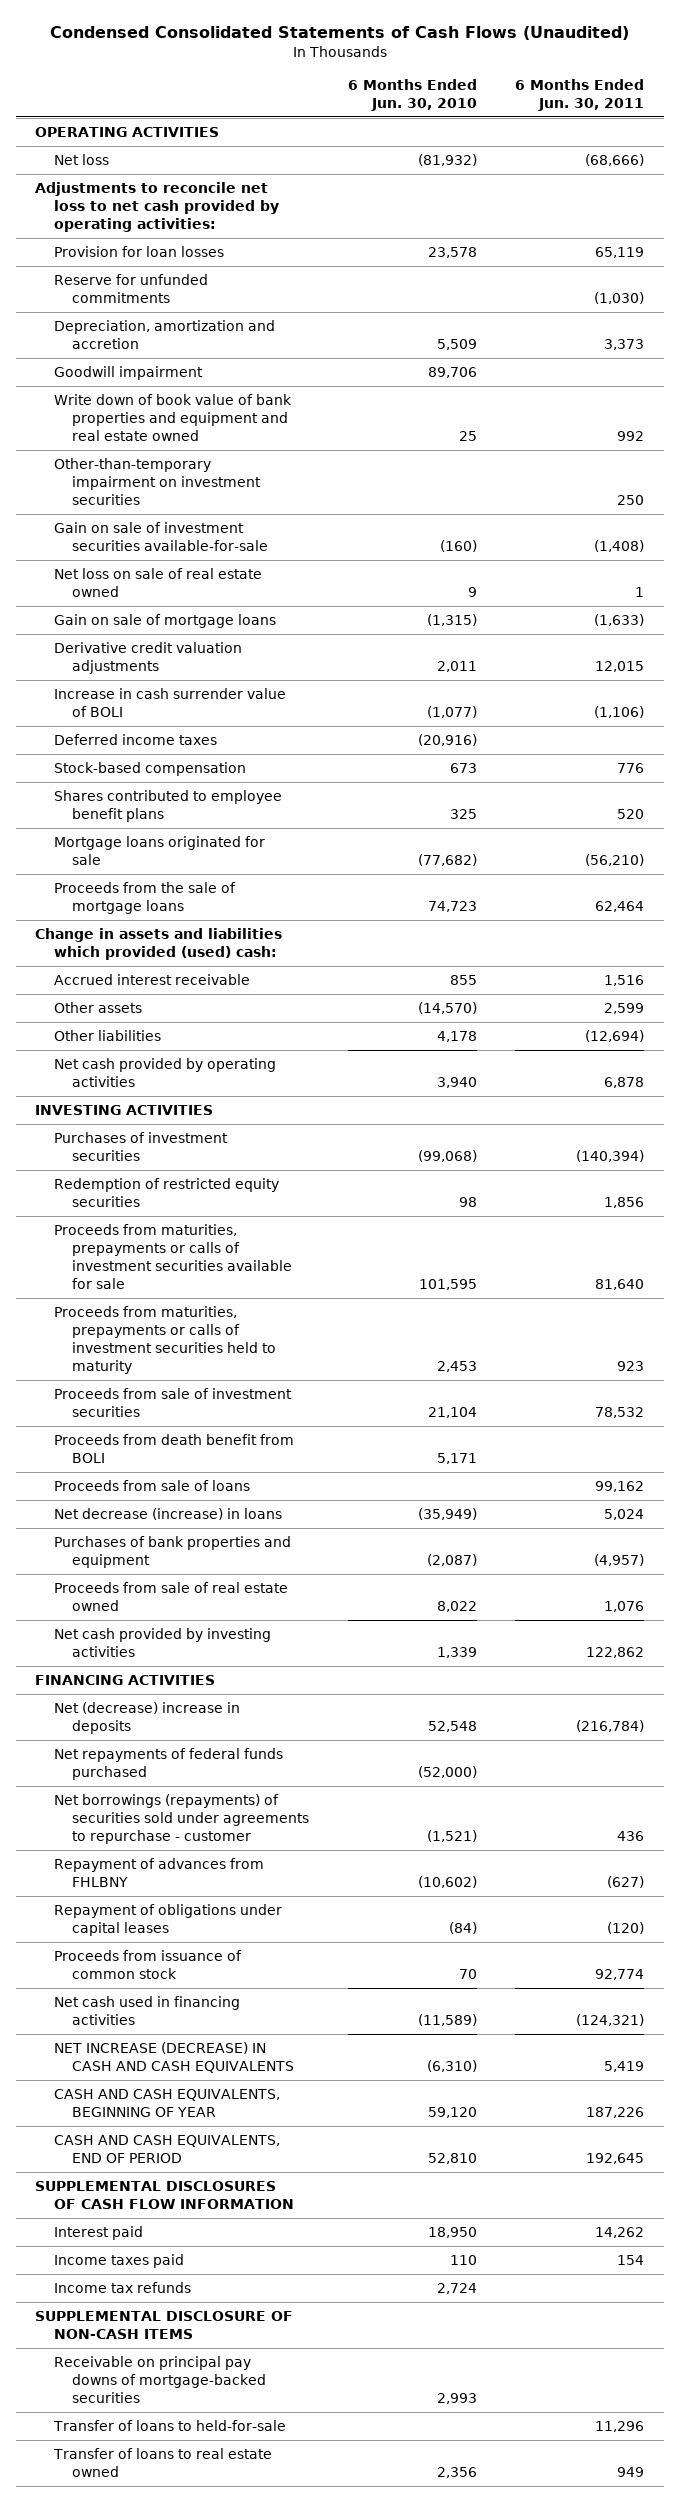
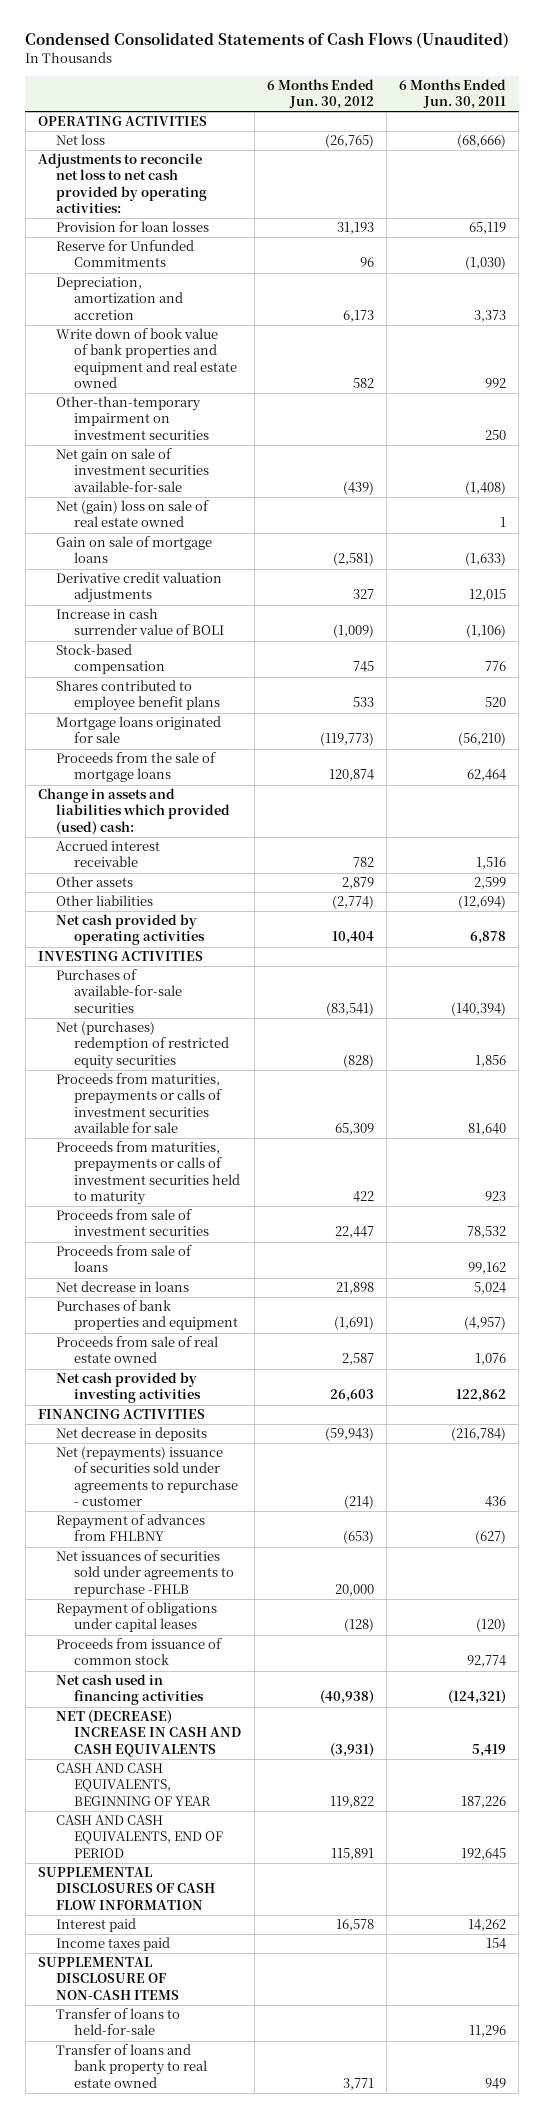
- | 6 Months Ended Jun. 30, 2010 | 6 Months Ended Jun. 30, 2011
+ | 6 Months Ended Jun. 30, 2012 | 6 Months Ended Jun. 30, 2011
- Reserve for unfunded commitments | | (1,030)
+ Reserve for Unfunded Commitments | 96 | (1,030)
- Goodwill impairment | 89,706 |
- Gain on sale of investment securities available-for-sale | (160) | (1,408)
- Net loss on sale of real estate owned | 9 | 1
+ Net gain on sale of investment securities available-for-sale | (439) | (1,408)
+ Net (gain) loss on sale of real estate owned | | 1
- Deferred income taxes | (20,916) |
- Purchases of investment securities | (99,068) | (140,394)
- Redemption of restricted equity securities | 98 | 1,856
+ Purchases of available-for-sale securities | (83,541) | (140,394)
+ Net (purchases) redemption of restricted equity securities | (828) | 1,856
- Proceeds from death benefit from BOLI | 5,171 |
- Net decrease (increase) in loans | (35,949) | 5,024
+ Net decrease in loans | 21,898 | 5,024
- Net (decrease) increase in deposits | 52,548 | (216,784)
- Net repayments of federal funds purchased | (52,000) |
- Net borrowings (repayments) of securities sold under agreements to repurchase - customer | (1,521) | 436
+ Net decrease in deposits | (59,943) | (216,784)
+ Net (repayments) issuance of securities sold under agreements to repurchase - customer | (214) | 436
+ Net issuances of securities sold under agreements to repurchase -FHLB | 20,000 |
- NET INCREASE (DECREASE) IN CASH AND CASH EQUIVALENTS | (6,310) | 5,419
+ NET (DECREASE) INCREASE IN CASH AND CASH EQUIVALENTS | (3,931) | 5,419
- Income tax refunds | 2,724 |
- Receivable on principal pay downs of mortgage-backed securities | 2,993 |
- Transfer of loans to real estate owned | 2,356 | 949
+ Transfer of loans and bank property to real estate owned | 3,771 | 949

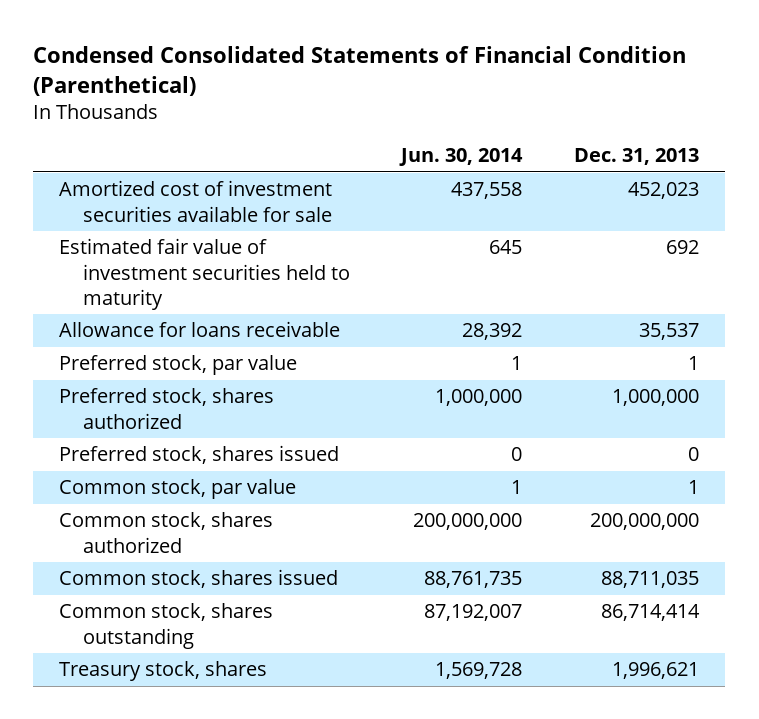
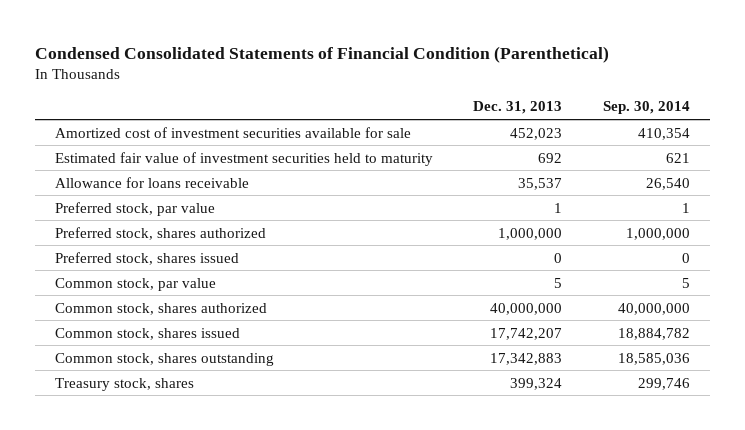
- | Jun. 30, 2014 | Dec. 31, 2013
+ | Dec. 31, 2013 | Sep. 30, 2014
- Common stock, par value | 1 | 1
- Common stock, shares authorized | 200,000,000 | 200,000,000
- Common stock, shares issued | 88,761,735 | 88,711,035
- Common stock, shares outstanding | 87,192,007 | 86,714,414
- Treasury stock, shares | 1,569,728 | 1,996,621
+ Common stock, par value | 5 | 5
+ Common stock, shares authorized | 40,000,000 | 40,000,000
+ Common stock, shares issued | 17,742,207 | 18,884,782
+ Common stock, shares outstanding | 17,342,883 | 18,585,036
+ Treasury stock, shares | 399,324 | 299,746

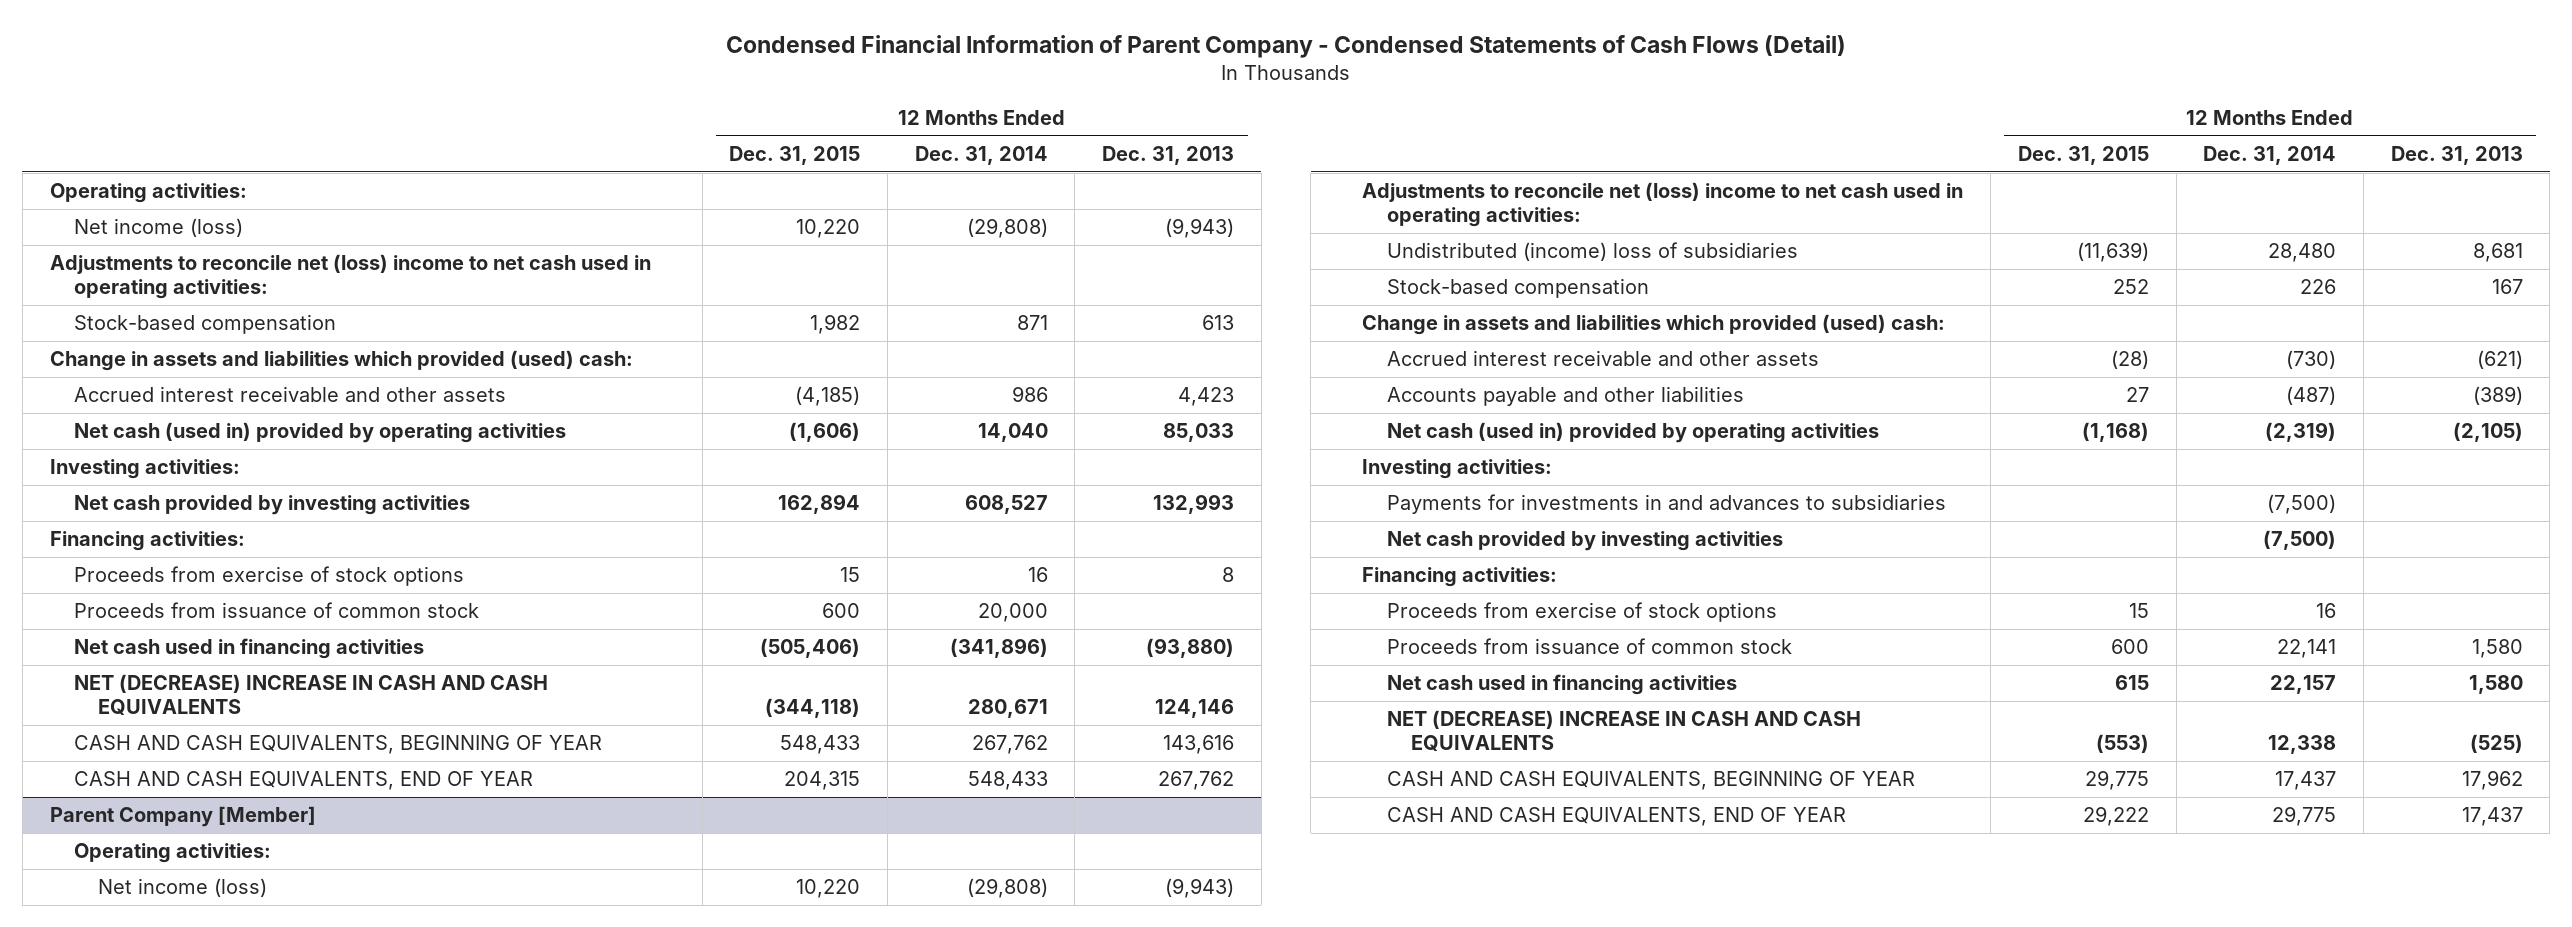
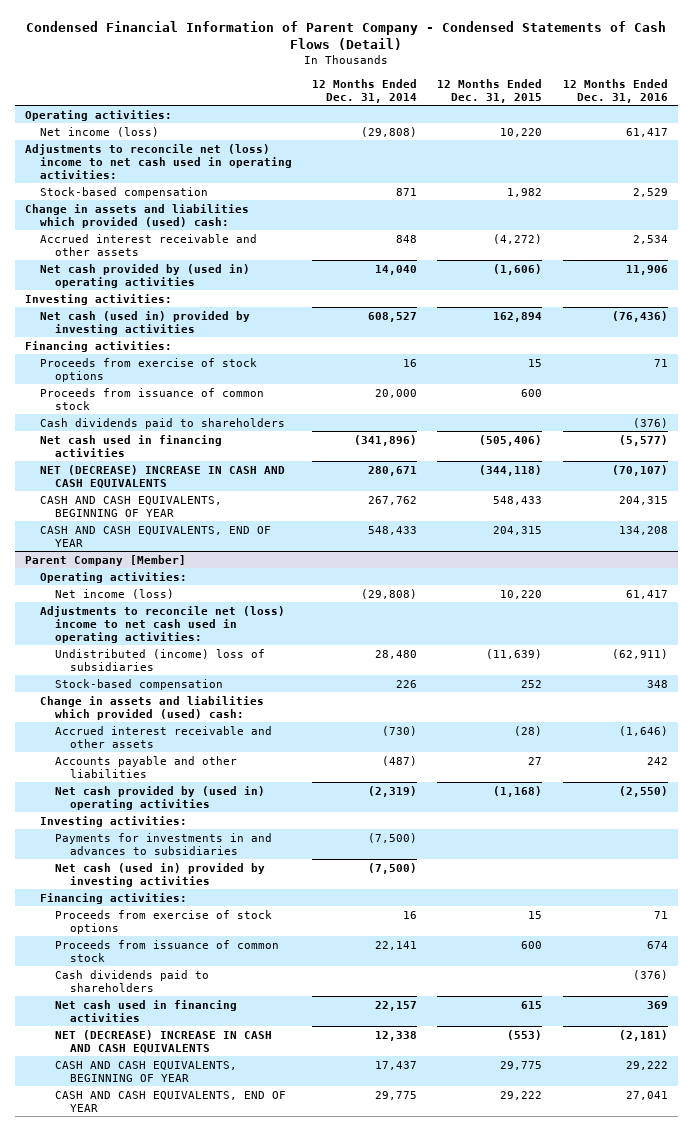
- | 12 Months Ended Dec. 31, 2015 | 12 Months Ended Dec. 31, 2014 | 12 Months Ended Dec. 31, 2013
+ | 12 Months Ended Dec. 31, 2014 | 12 Months Ended Dec. 31, 2015 | 12 Months Ended Dec. 31, 2016
- Accrued interest receivable and other assets | (4,185) | 986 | 4,423
- Net cash (used in) provided by operating activities | (1,606) | 14,040 | 85,033
+ Accrued interest receivable and other assets | 848 | (4,272) | 2,534
+ Net cash provided by (used in) operating activities | 14,040 | (1,606) | 11,906
- Net cash provided by investing activities | 162,894 | 608,527 | 132,993
+ Net cash (used in) provided by investing activities | 608,527 | 162,894 | (76,436)
+ Cash dividends paid to shareholders | | | (376)
@ Parent Company [Member]
- Net cash (used in) provided by operating activities | (1,168) | (2,319) | (2,105)
+ Net cash provided by (used in) operating activities | (2,319) | (1,168) | (2,550)
- Net cash provided by investing activities | | (7,500) |
+ Net cash (used in) provided by investing activities | (7,500) | |
+ Cash dividends paid to shareholders | | | (376)

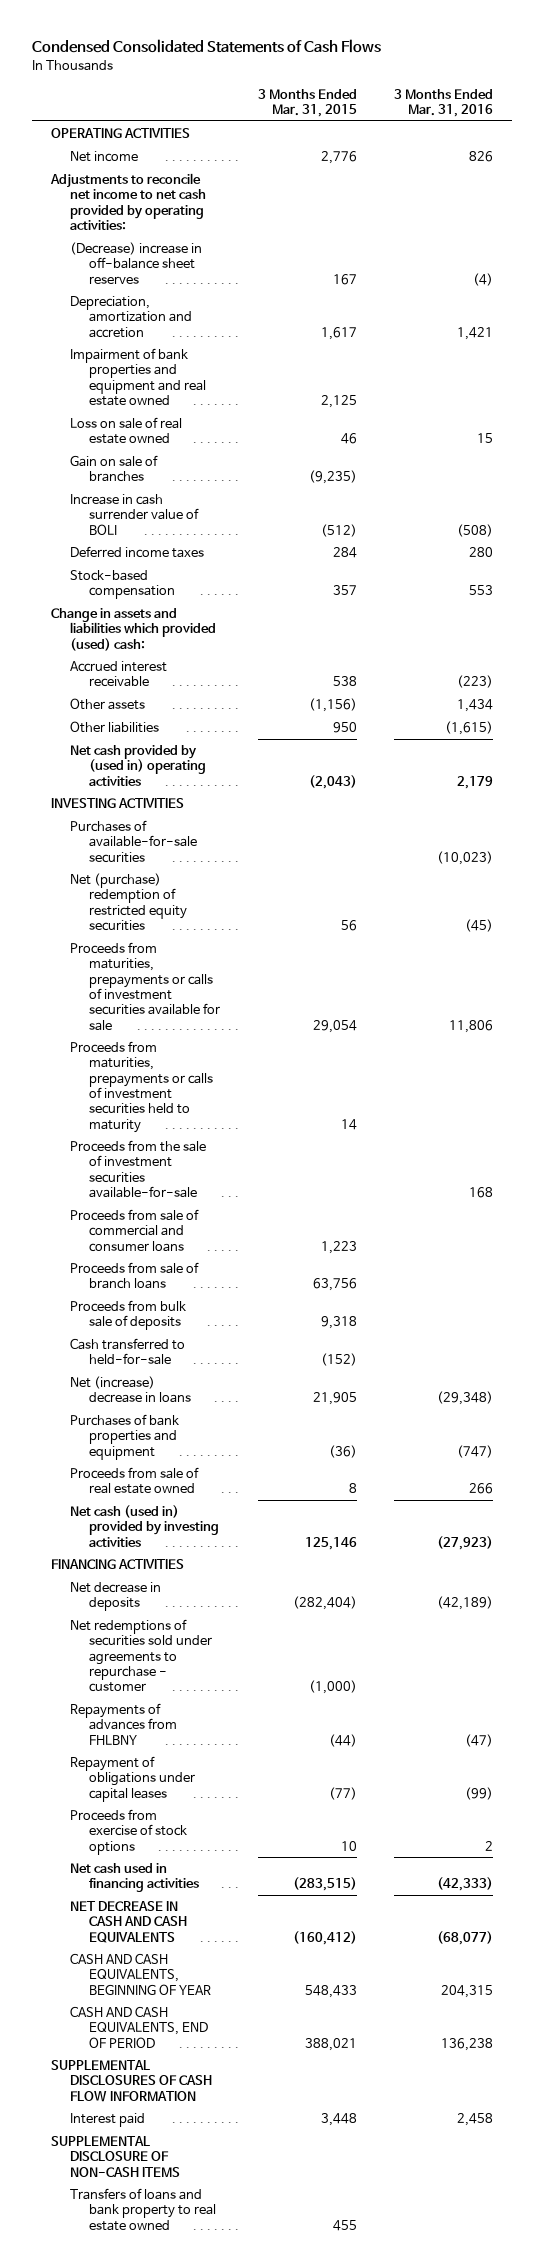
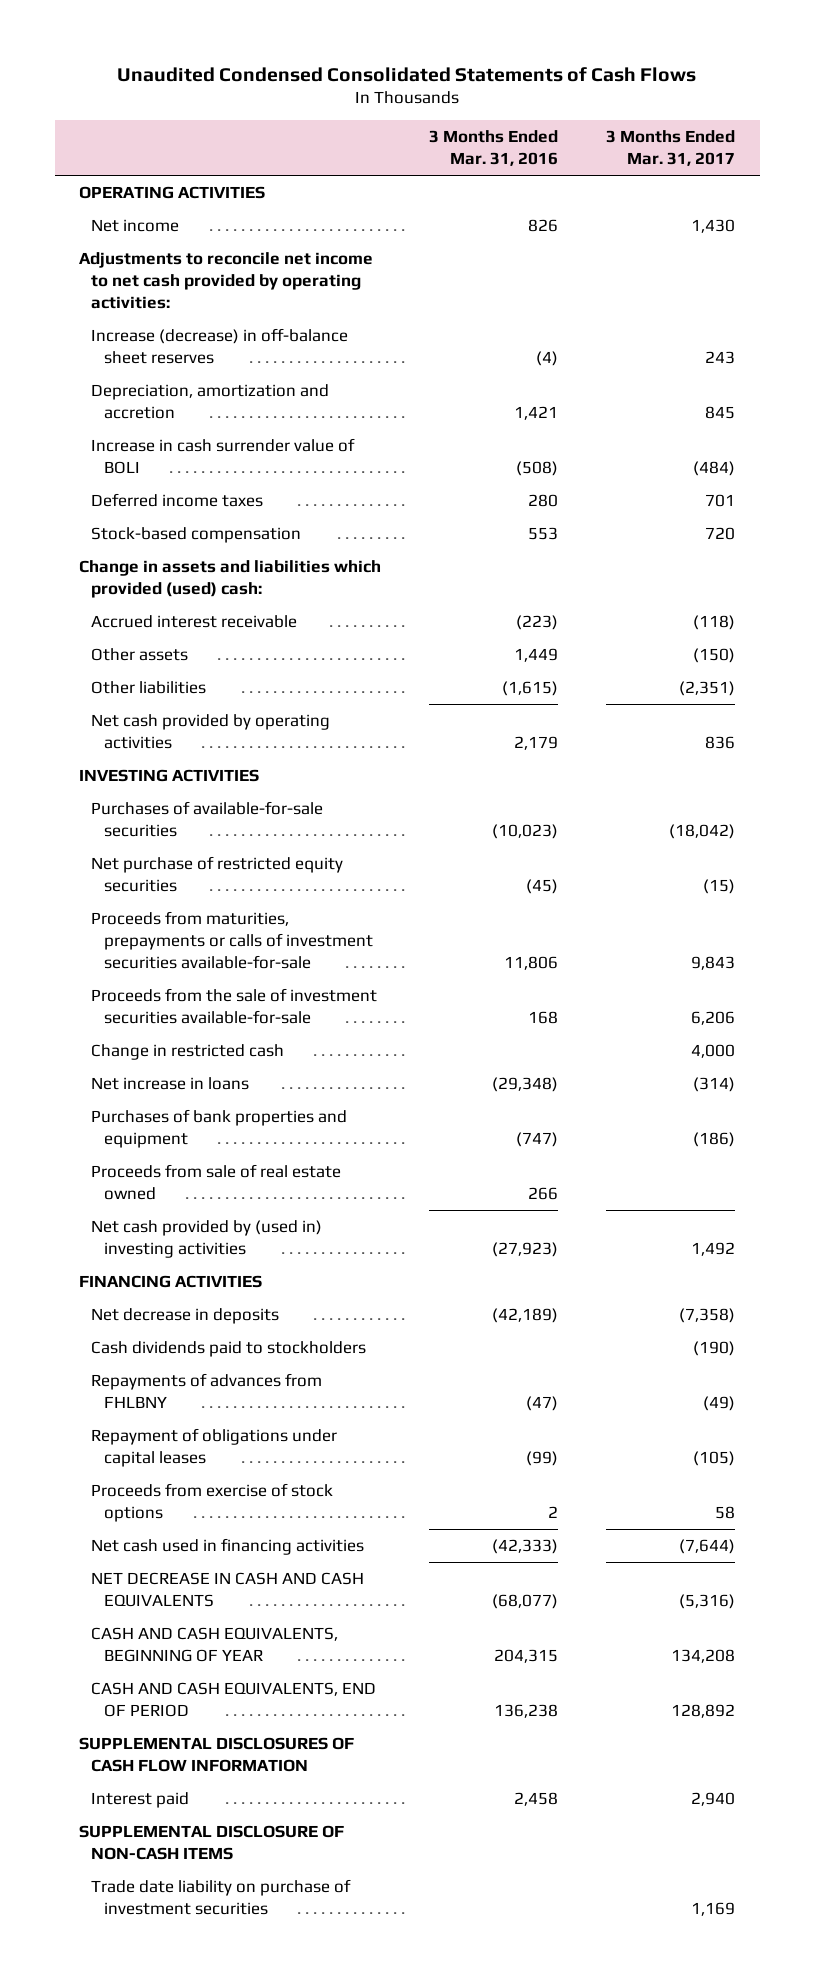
- Condensed Consolidated Statements of Cash Flows
+ Unaudited Condensed Consolidated Statements of Cash Flows
- | 3 Months Ended Mar. 31, 2015 | 3 Months Ended Mar. 31, 2016
+ | 3 Months Ended Mar. 31, 2016 | 3 Months Ended Mar. 31, 2017
- (Decrease) increase in off-balance sheet reserves | 167 | (4)
+ Increase (decrease) in off-balance sheet reserves | (4) | 243
- Impairment of bank properties and equipment and real estate owned | 2,125 |
- Loss on sale of real estate owned | 46 | 15
- Gain on sale of branches | (9,235) |
- Other assets | (1,156) | 1,434
+ Other assets | 1,449 | (150)
- Net cash provided by (used in) operating activities | (2,043) | 2,179
+ Net cash provided by operating activities | 2,179 | 836
- Net (purchase) redemption of restricted equity securities | 56 | (45)
- Proceeds from maturities, prepayments or calls of investment securities available for sale | 29,054 | 11,806
- Proceeds from maturities, prepayments or calls of investment securities held to maturity | 14 |
+ Net purchase of restricted equity securities | (45) | (15)
+ Proceeds from maturities, prepayments or calls of investment securities available-for-sale | 11,806 | 9,843
- Proceeds from sale of commercial and consumer loans | 1,223 |
- Proceeds from sale of branch loans | 63,756 |
- Proceeds from bulk sale of deposits | 9,318 |
- Cash transferred to held-for-sale | (152) |
- Net (increase) decrease in loans | 21,905 | (29,348)
+ Change in restricted cash | | 4,000
+ Net increase in loans | (29,348) | (314)
- Net cash (used in) provided by investing activities | 125,146 | (27,923)
+ Net cash provided by (used in) investing activities | (27,923) | 1,492
- Net redemptions of securities sold under agreements to repurchase - customer | (1,000) |
+ Cash dividends paid to stockholders | | (190)
- Transfers of loans and bank property to real estate owned | 455 |
+ Trade date liability on purchase of investment securities | | 1,169

